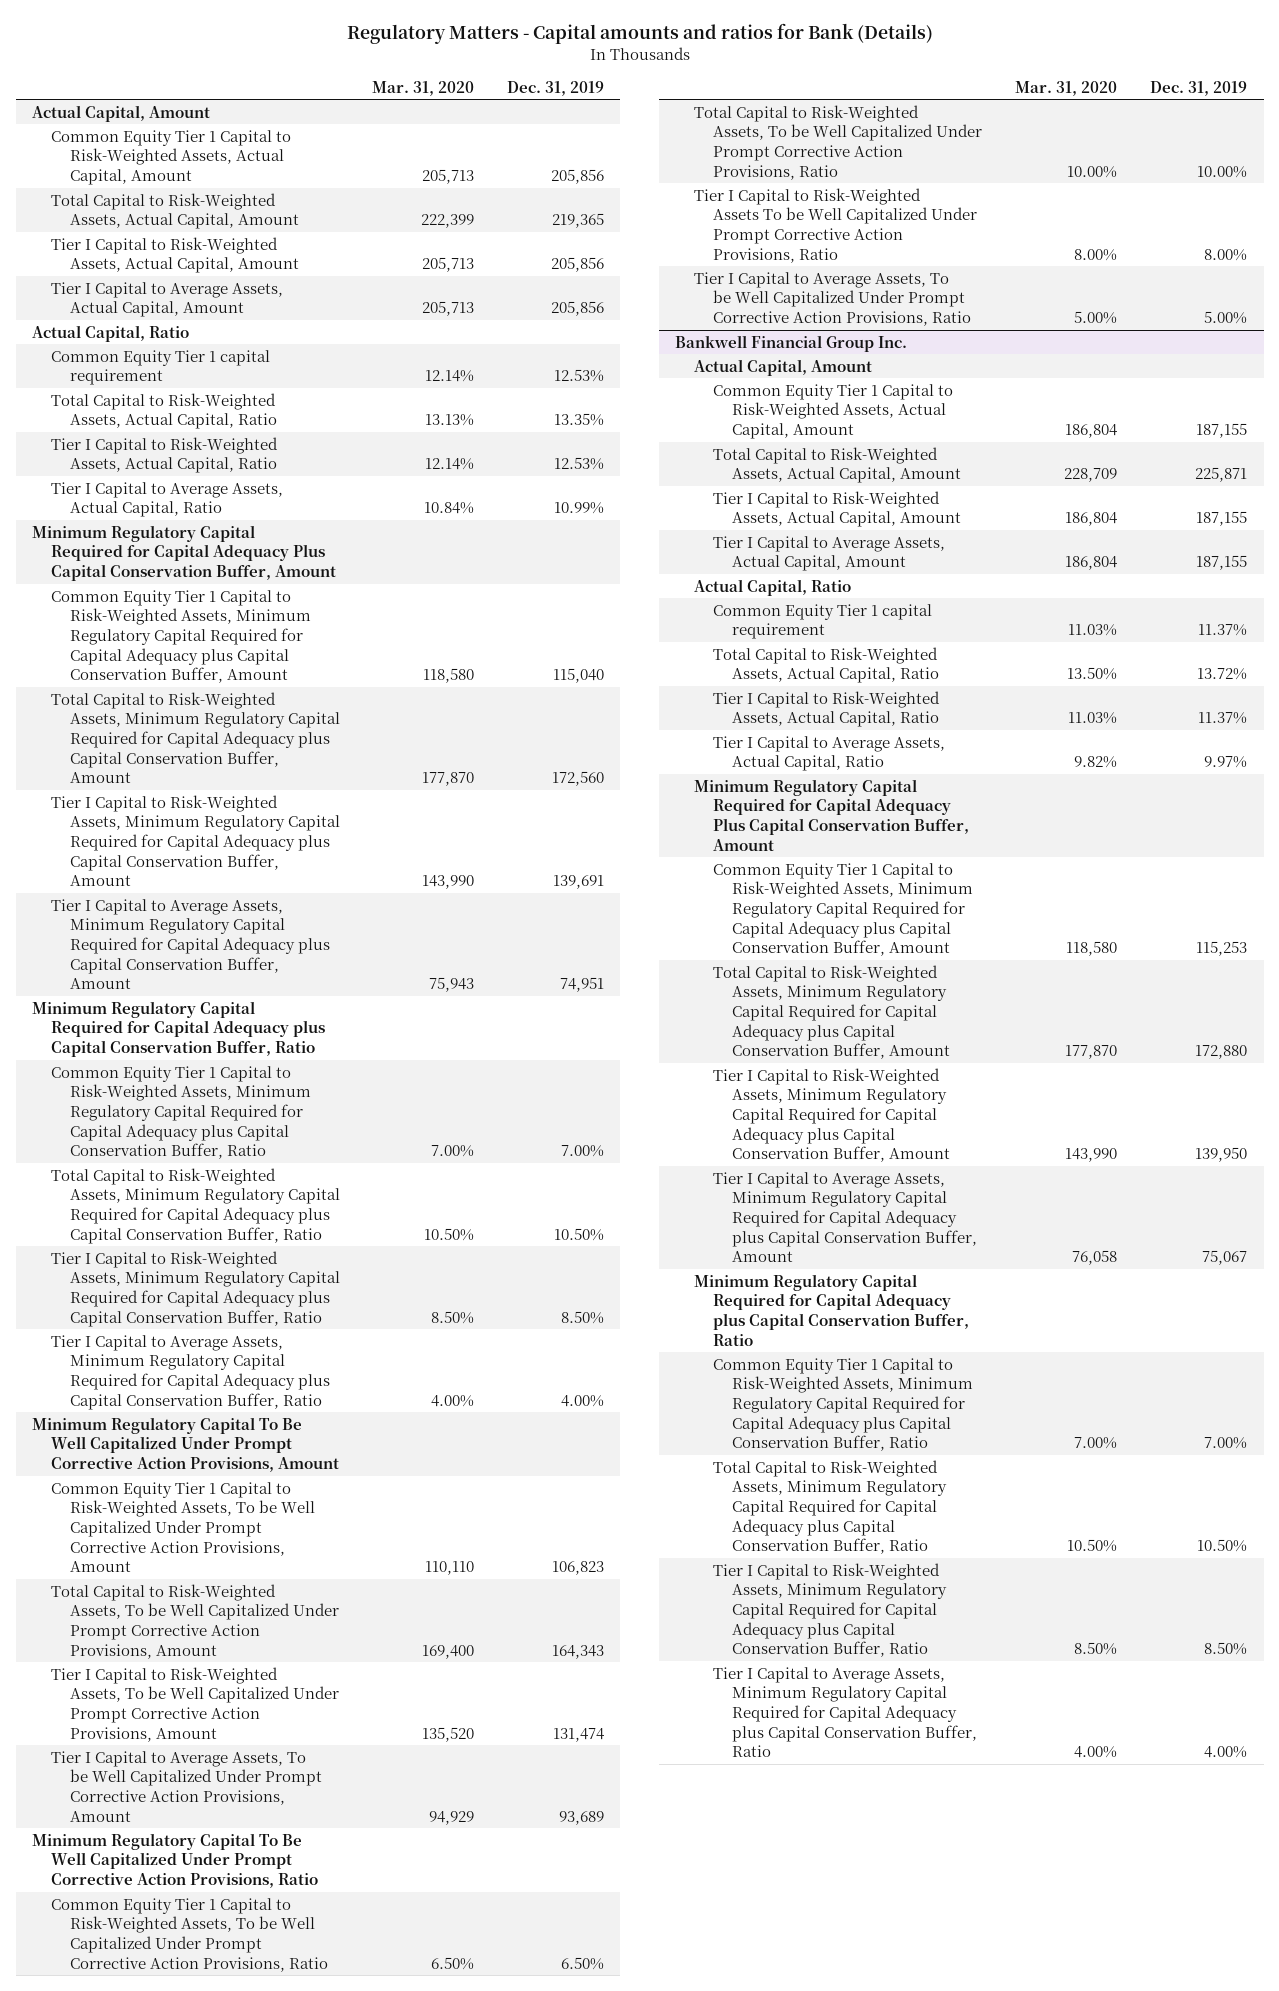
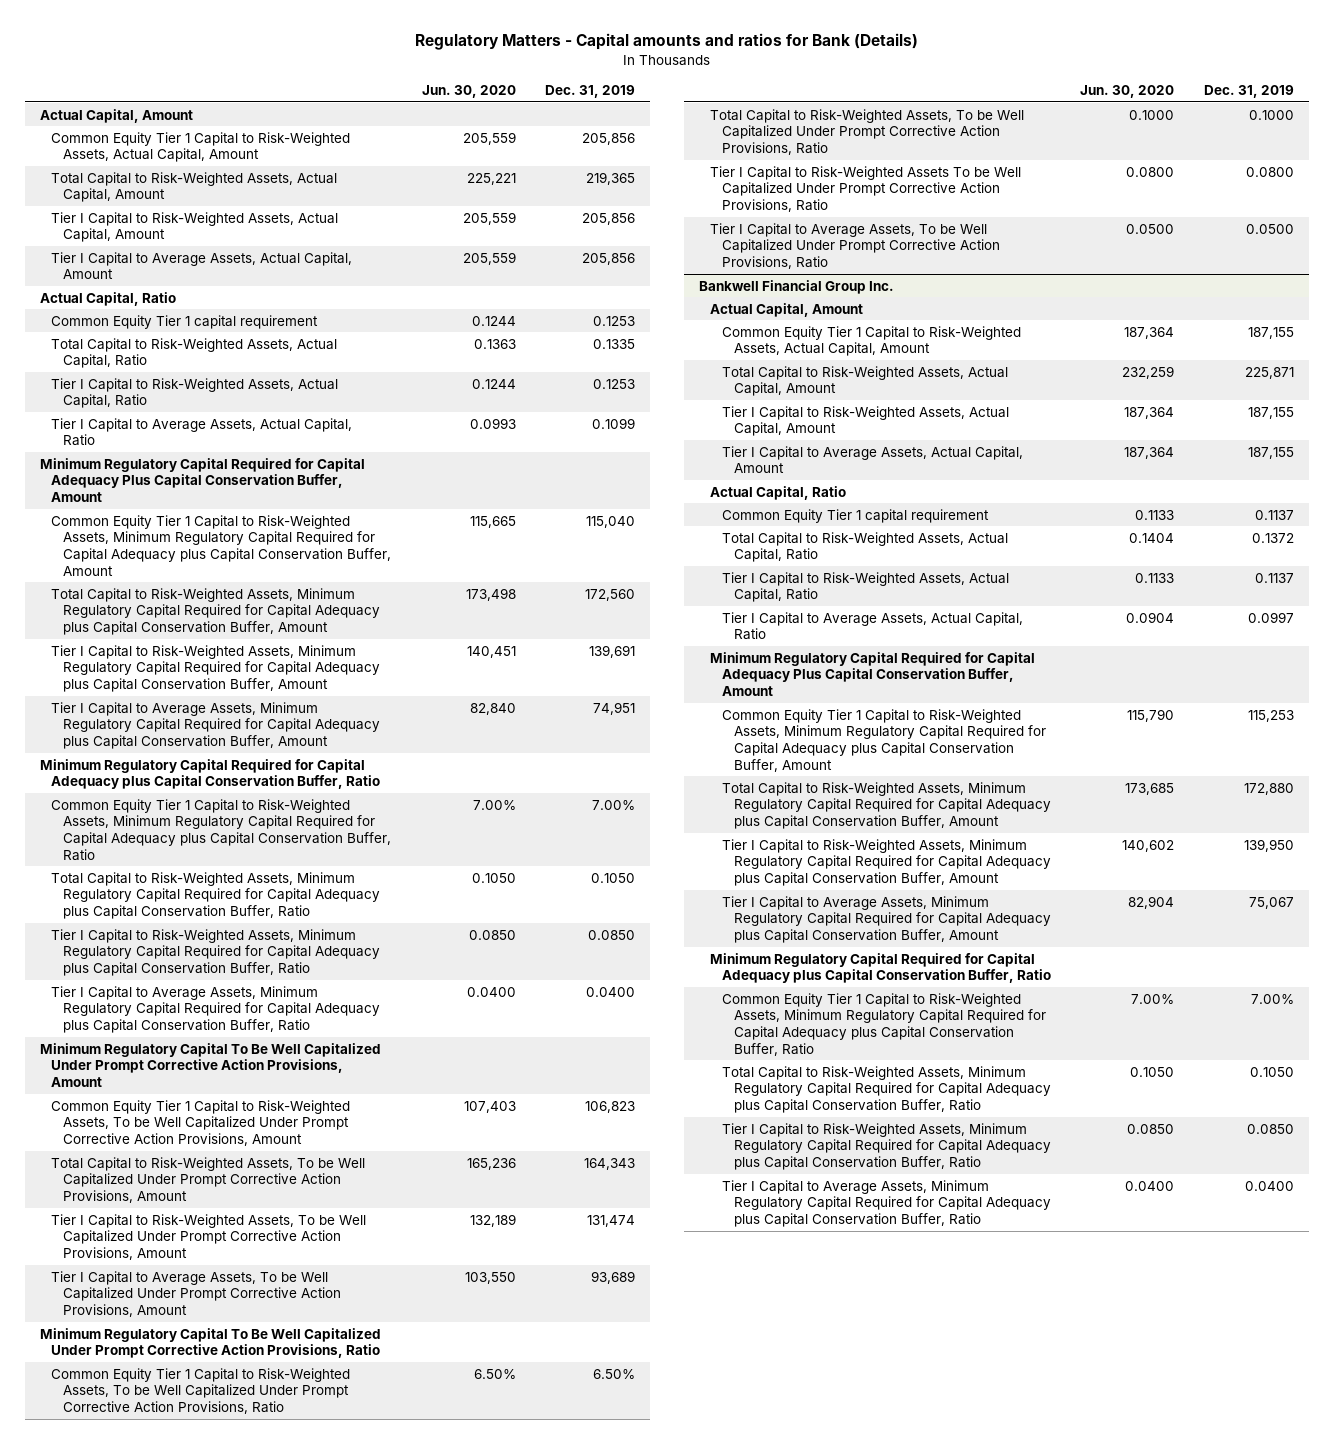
- | Mar. 31, 2020 | Dec. 31, 2019
+ | Jun. 30, 2020 | Dec. 31, 2019
- Common Equity Tier 1 capital requirement | 12.14% | 12.53%
- Total Capital to Risk-Weighted Assets, Actual Capital, Ratio | 13.13% | 13.35%
- Tier I Capital to Risk-Weighted Assets, Actual Capital, Ratio | 12.14% | 12.53%
- Tier I Capital to Average Assets, Actual Capital, Ratio | 10.84% | 10.99%
+ Common Equity Tier 1 capital requirement | 0.1244 | 0.1253
+ Total Capital to Risk-Weighted Assets, Actual Capital, Ratio | 0.1363 | 0.1335
+ Tier I Capital to Risk-Weighted Assets, Actual Capital, Ratio | 0.1244 | 0.1253
+ Tier I Capital to Average Assets, Actual Capital, Ratio | 0.0993 | 0.1099
- Total Capital to Risk-Weighted Assets, Minimum Regulatory Capital Required for Capital Adequacy plus Capital Conservation Buffer, Ratio | 10.50% | 10.50%
- Tier I Capital to Risk-Weighted Assets, Minimum Regulatory Capital Required for Capital Adequacy plus Capital Conservation Buffer, Ratio | 8.50% | 8.50%
- Tier I Capital to Average Assets, Minimum Regulatory Capital Required for Capital Adequacy plus Capital Conservation Buffer, Ratio | 4.00% | 4.00%
+ Total Capital to Risk-Weighted Assets, Minimum Regulatory Capital Required for Capital Adequacy plus Capital Conservation Buffer, Ratio | 0.1050 | 0.1050
+ Tier I Capital to Risk-Weighted Assets, Minimum Regulatory Capital Required for Capital Adequacy plus Capital Conservation Buffer, Ratio | 0.0850 | 0.0850
+ Tier I Capital to Average Assets, Minimum Regulatory Capital Required for Capital Adequacy plus Capital Conservation Buffer, Ratio | 0.0400 | 0.0400
- Total Capital to Risk-Weighted Assets, To be Well Capitalized Under Prompt Corrective Action Provisions, Ratio | 10.00% | 10.00%
- Tier I Capital to Risk-Weighted Assets To be Well Capitalized Under Prompt Corrective Action Provisions, Ratio | 8.00% | 8.00%
- Tier I Capital to Average Assets, To be Well Capitalized Under Prompt Corrective Action Provisions, Ratio | 5.00% | 5.00%
+ Total Capital to Risk-Weighted Assets, To be Well Capitalized Under Prompt Corrective Action Provisions, Ratio | 0.1000 | 0.1000
+ Tier I Capital to Risk-Weighted Assets To be Well Capitalized Under Prompt Corrective Action Provisions, Ratio | 0.0800 | 0.0800
+ Tier I Capital to Average Assets, To be Well Capitalized Under Prompt Corrective Action Provisions, Ratio | 0.0500 | 0.0500
@ Bankwell Financial Group Inc.
- Common Equity Tier 1 capital requirement | 11.03% | 11.37%
- Total Capital to Risk-Weighted Assets, Actual Capital, Ratio | 13.50% | 13.72%
- Tier I Capital to Risk-Weighted Assets, Actual Capital, Ratio | 11.03% | 11.37%
- Tier I Capital to Average Assets, Actual Capital, Ratio | 9.82% | 9.97%
+ Common Equity Tier 1 capital requirement | 0.1133 | 0.1137
+ Total Capital to Risk-Weighted Assets, Actual Capital, Ratio | 0.1404 | 0.1372
+ Tier I Capital to Risk-Weighted Assets, Actual Capital, Ratio | 0.1133 | 0.1137
+ Tier I Capital to Average Assets, Actual Capital, Ratio | 0.0904 | 0.0997
- Total Capital to Risk-Weighted Assets, Minimum Regulatory Capital Required for Capital Adequacy plus Capital Conservation Buffer, Ratio | 10.50% | 10.50%
- Tier I Capital to Risk-Weighted Assets, Minimum Regulatory Capital Required for Capital Adequacy plus Capital Conservation Buffer, Ratio | 8.50% | 8.50%
- Tier I Capital to Average Assets, Minimum Regulatory Capital Required for Capital Adequacy plus Capital Conservation Buffer, Ratio | 4.00% | 4.00%
+ Total Capital to Risk-Weighted Assets, Minimum Regulatory Capital Required for Capital Adequacy plus Capital Conservation Buffer, Ratio | 0.1050 | 0.1050
+ Tier I Capital to Risk-Weighted Assets, Minimum Regulatory Capital Required for Capital Adequacy plus Capital Conservation Buffer, Ratio | 0.0850 | 0.0850
+ Tier I Capital to Average Assets, Minimum Regulatory Capital Required for Capital Adequacy plus Capital Conservation Buffer, Ratio | 0.0400 | 0.0400

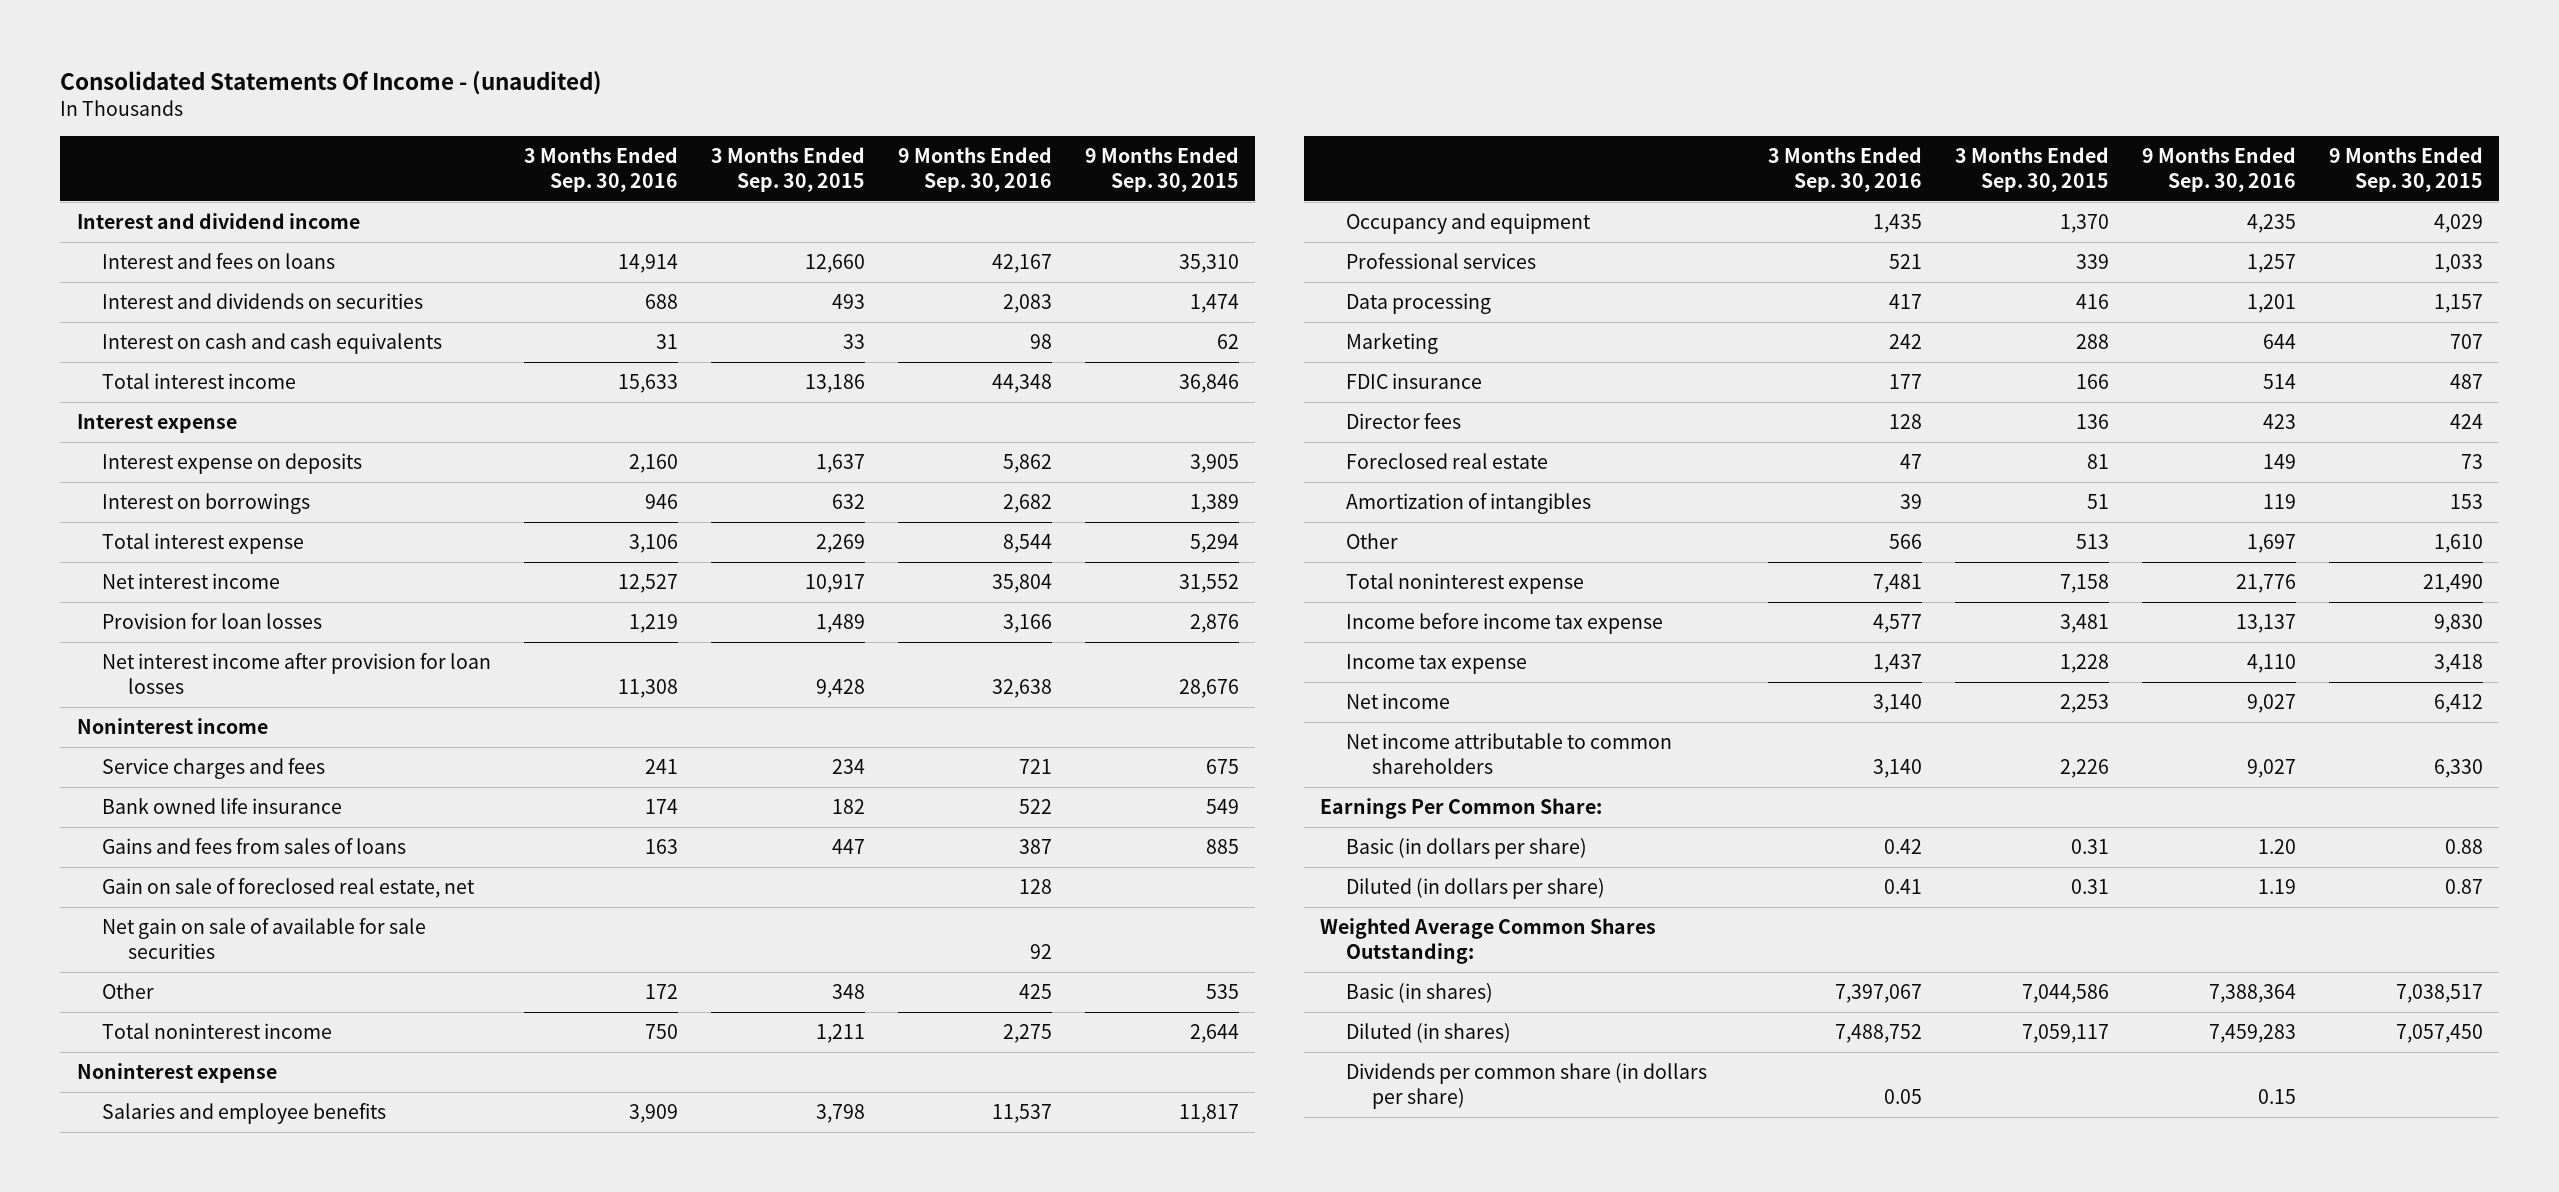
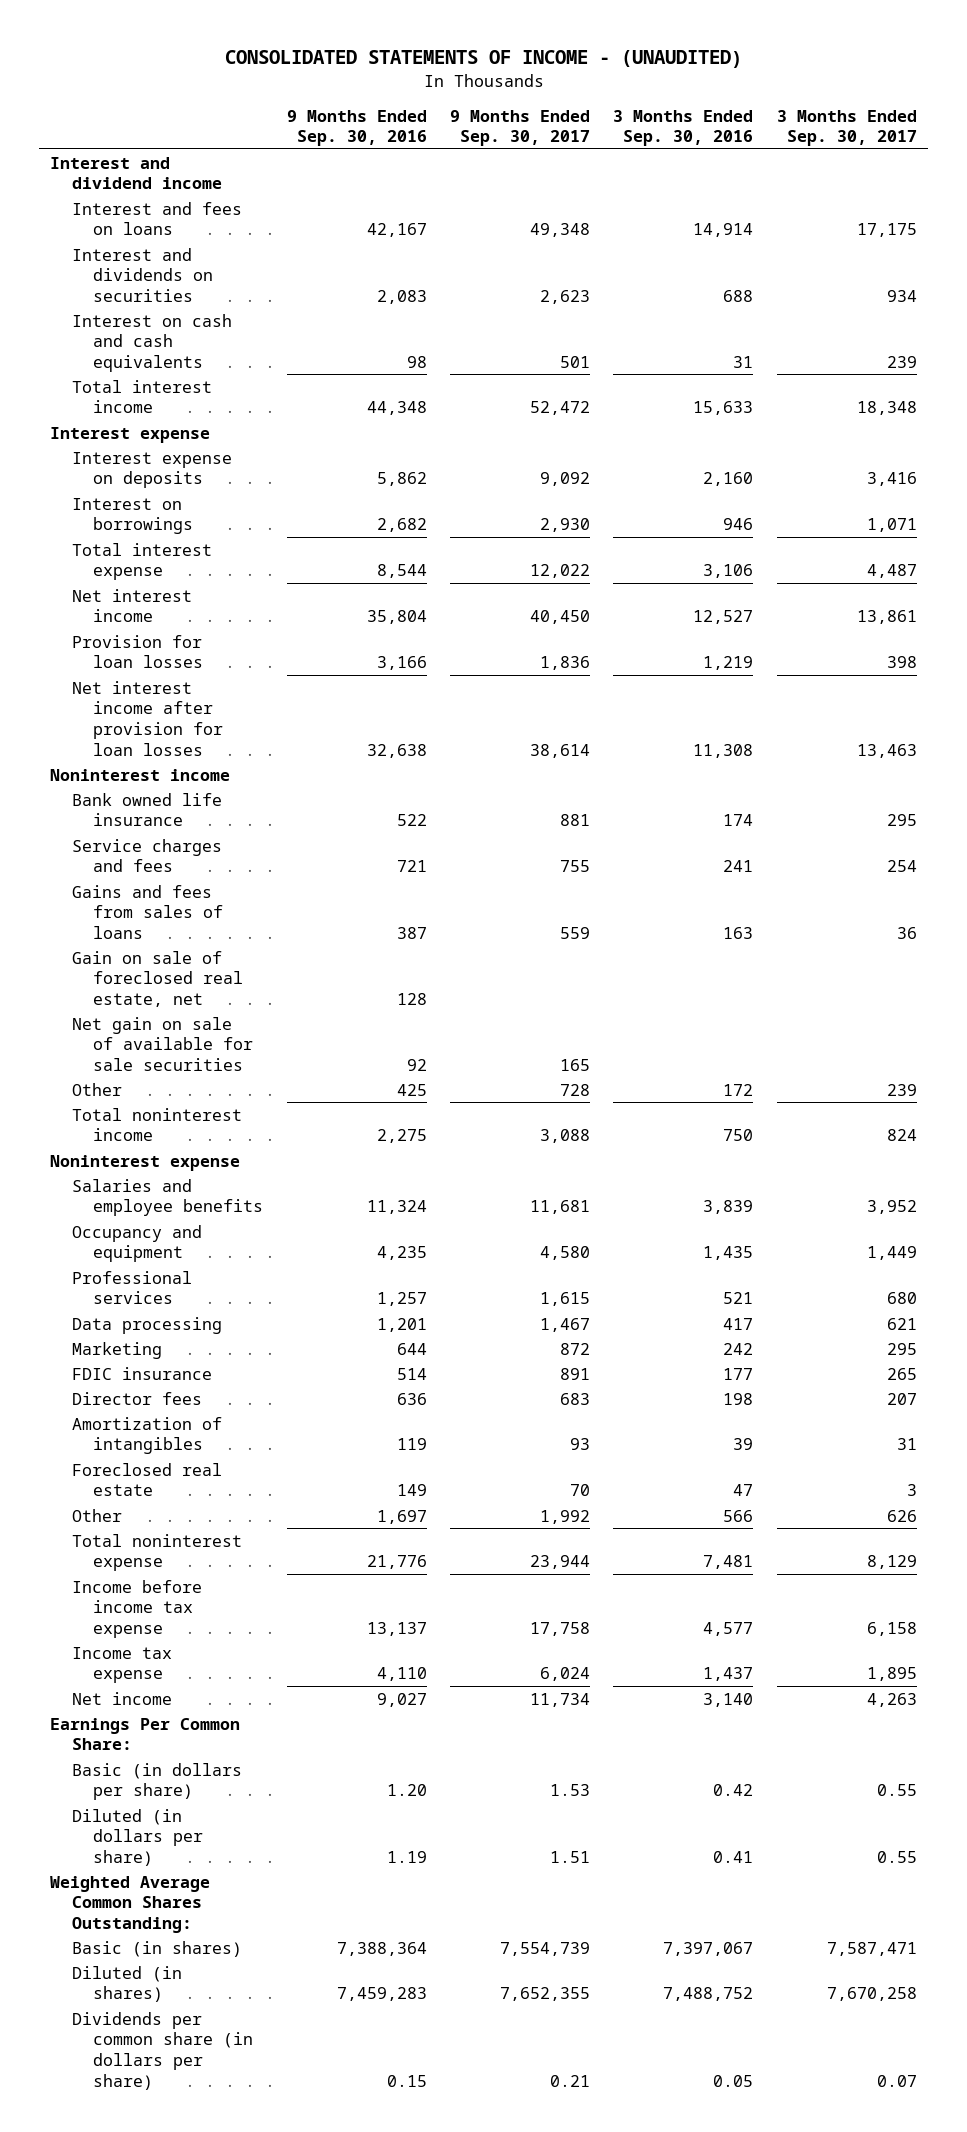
- Consolidated Statements Of Income - (unaudited)
+ CONSOLIDATED STATEMENTS OF INCOME - (UNAUDITED)
- | 3 Months Ended Sep. 30, 2016 | 3 Months Ended Sep. 30, 2015 | 9 Months Ended Sep. 30, 2016 | 9 Months Ended Sep. 30, 2015
+ | 9 Months Ended Sep. 30, 2016 | 9 Months Ended Sep. 30, 2017 | 3 Months Ended Sep. 30, 2016 | 3 Months Ended Sep. 30, 2017
moved down: Service charges and fees | 721 | 755 | 241 | 254
- Salaries and employee benefits | 3,909 | 3,798 | 11,537 | 11,817
+ Salaries and employee benefits | 11,324 | 11,681 | 3,839 | 3,952
- Director fees | 128 | 136 | 423 | 424
+ Director fees | 636 | 683 | 198 | 207
moved down: Foreclosed real estate | 149 | 70 | 47 | 3
- Net income attributable to common shareholders | 3,140 | 2,226 | 9,027 | 6,330

